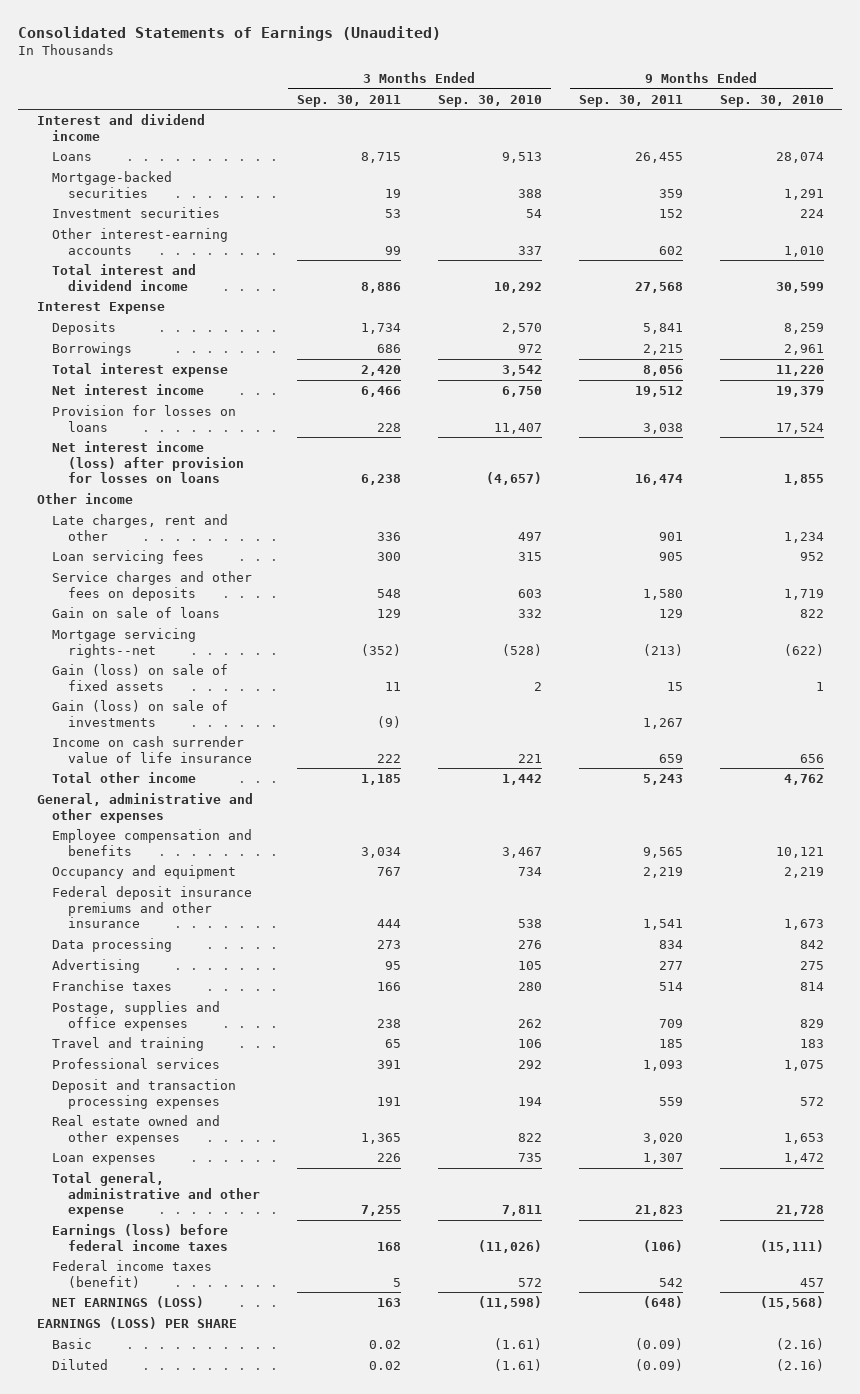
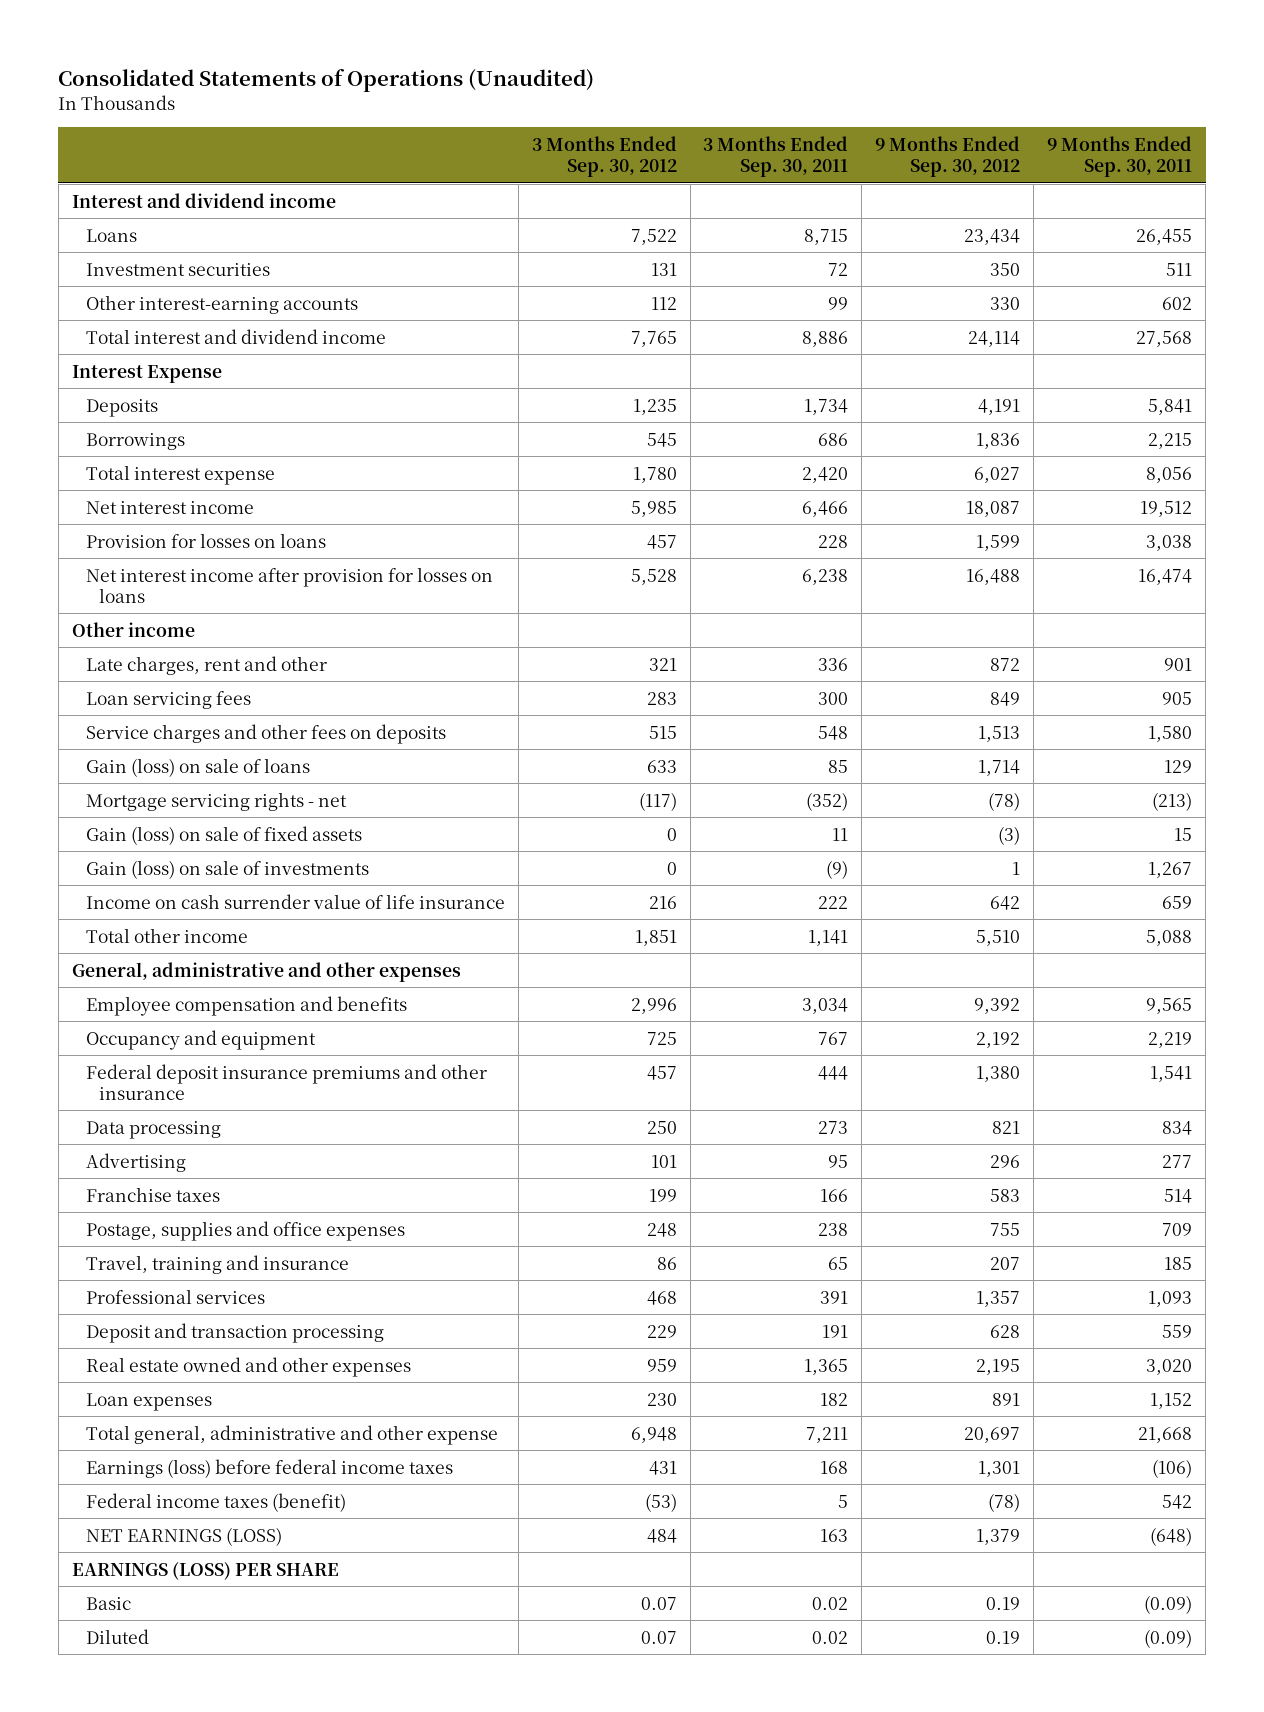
- Consolidated Statements of Earnings (Unaudited)
+ Consolidated Statements of Operations (Unaudited)
- | 3 Months Ended Sep. 30, 2011 | 3 Months Ended Sep. 30, 2010 | 9 Months Ended Sep. 30, 2011 | 9 Months Ended Sep. 30, 2010
+ | 3 Months Ended Sep. 30, 2012 | 3 Months Ended Sep. 30, 2011 | 9 Months Ended Sep. 30, 2012 | 9 Months Ended Sep. 30, 2011
- Mortgage-backed securities | 19 | 388 | 359 | 1,291
- Investment securities | 53 | 54 | 152 | 224
+ Investment securities | 131 | 72 | 350 | 511
- Net interest income (loss) after provision for losses on loans | 6,238 | (4,657) | 16,474 | 1,855
+ Net interest income after provision for losses on loans | 5,528 | 6,238 | 16,488 | 16,474
- Gain on sale of loans | 129 | 332 | 129 | 822
- Mortgage servicing rights--net | (352) | (528) | (213) | (622)
+ Gain (loss) on sale of loans | 633 | 85 | 1,714 | 129
+ Mortgage servicing rights - net | (117) | (352) | (78) | (213)
- Total other income | 1,185 | 1,442 | 5,243 | 4,762
+ Total other income | 1,851 | 1,141 | 5,510 | 5,088
- Travel and training | 65 | 106 | 185 | 183
+ Travel, training and insurance | 86 | 65 | 207 | 185
- Deposit and transaction processing expenses | 191 | 194 | 559 | 572
+ Deposit and transaction processing | 229 | 191 | 628 | 559
- Loan expenses | 226 | 735 | 1,307 | 1,472
- Total general, administrative and other expense | 7,255 | 7,811 | 21,823 | 21,728
+ Loan expenses | 230 | 182 | 891 | 1,152
+ Total general, administrative and other expense | 6,948 | 7,211 | 20,697 | 21,668

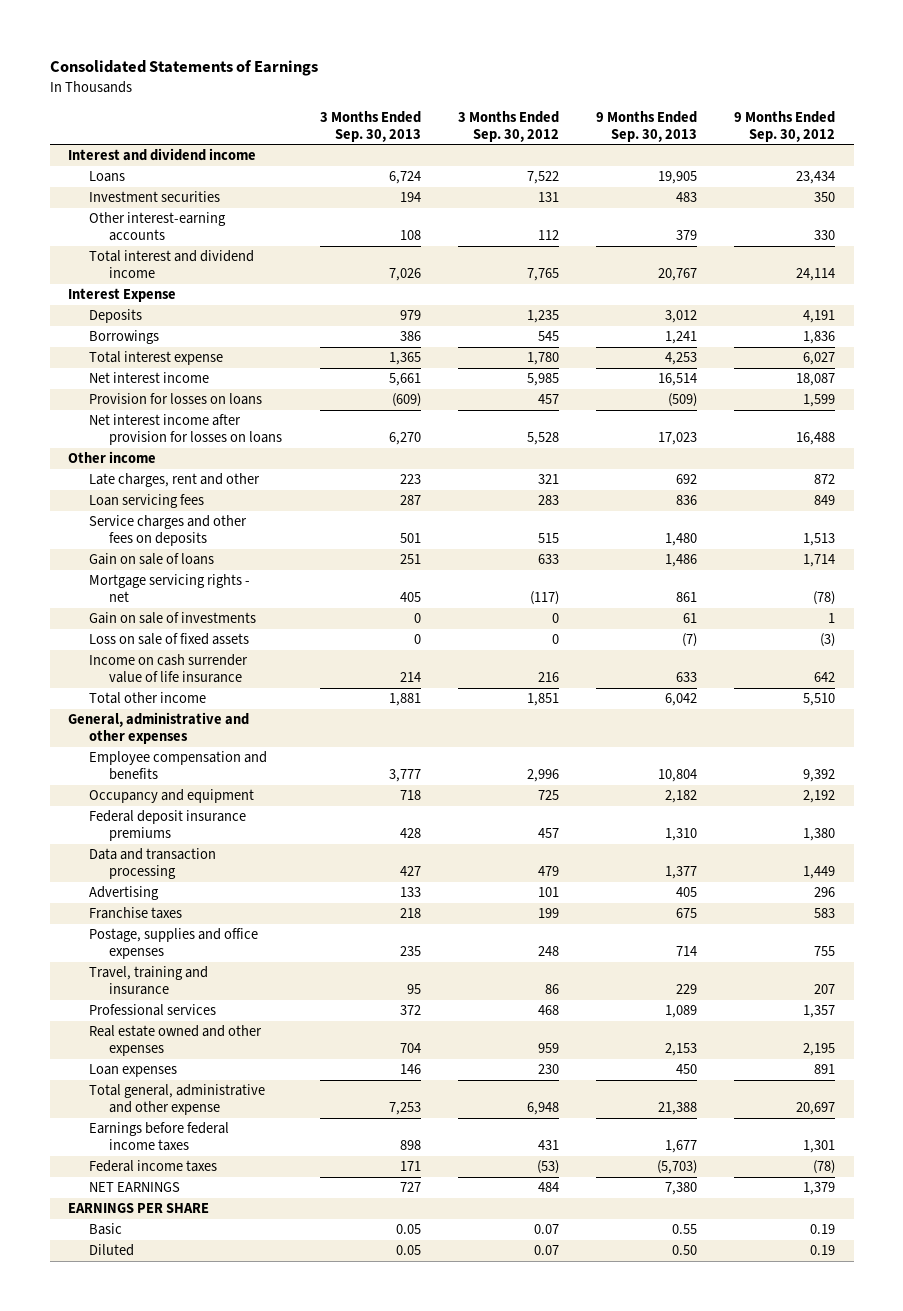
- Consolidated Statements of Operations (Unaudited)
+ Consolidated Statements of Earnings
- | 3 Months Ended Sep. 30, 2012 | 3 Months Ended Sep. 30, 2011 | 9 Months Ended Sep. 30, 2012 | 9 Months Ended Sep. 30, 2011
+ | 3 Months Ended Sep. 30, 2013 | 3 Months Ended Sep. 30, 2012 | 9 Months Ended Sep. 30, 2013 | 9 Months Ended Sep. 30, 2012
- Gain (loss) on sale of loans | 633 | 85 | 1,714 | 129
+ Gain on sale of loans | 251 | 633 | 1,486 | 1,714
- Gain (loss) on sale of fixed assets | 0 | 11 | (3) | 15
- Gain (loss) on sale of investments | 0 | (9) | 1 | 1,267
+ Gain on sale of investments | 0 | 0 | 61 | 1
+ Loss on sale of fixed assets | 0 | 0 | (7) | (3)
- Federal deposit insurance premiums and other insurance | 457 | 444 | 1,380 | 1,541
- Data processing | 250 | 273 | 821 | 834
+ Federal deposit insurance premiums | 428 | 457 | 1,310 | 1,380
+ Data and transaction processing | 427 | 479 | 1,377 | 1,449
- Deposit and transaction processing | 229 | 191 | 628 | 559
- Earnings (loss) before federal income taxes | 431 | 168 | 1,301 | (106)
- Federal income taxes (benefit) | (53) | 5 | (78) | 542
- NET EARNINGS (LOSS) | 484 | 163 | 1,379 | (648)
- EARNINGS (LOSS) PER SHARE
+ Earnings before federal income taxes | 898 | 431 | 1,677 | 1,301
+ Federal income taxes | 171 | (53) | (5,703) | (78)
+ NET EARNINGS | 727 | 484 | 7,380 | 1,379
+ EARNINGS PER SHARE

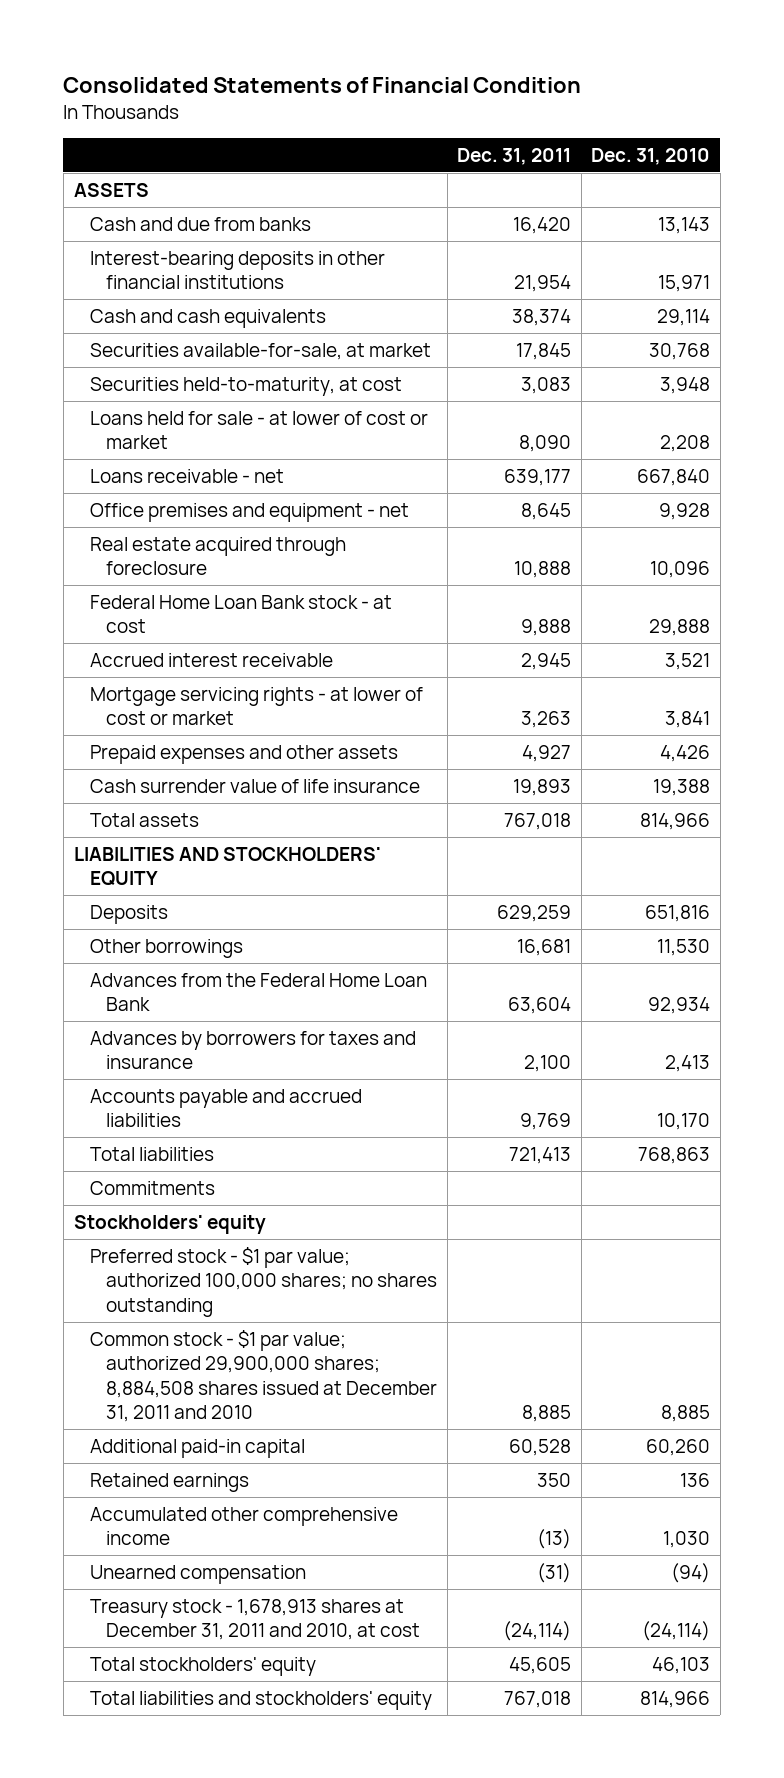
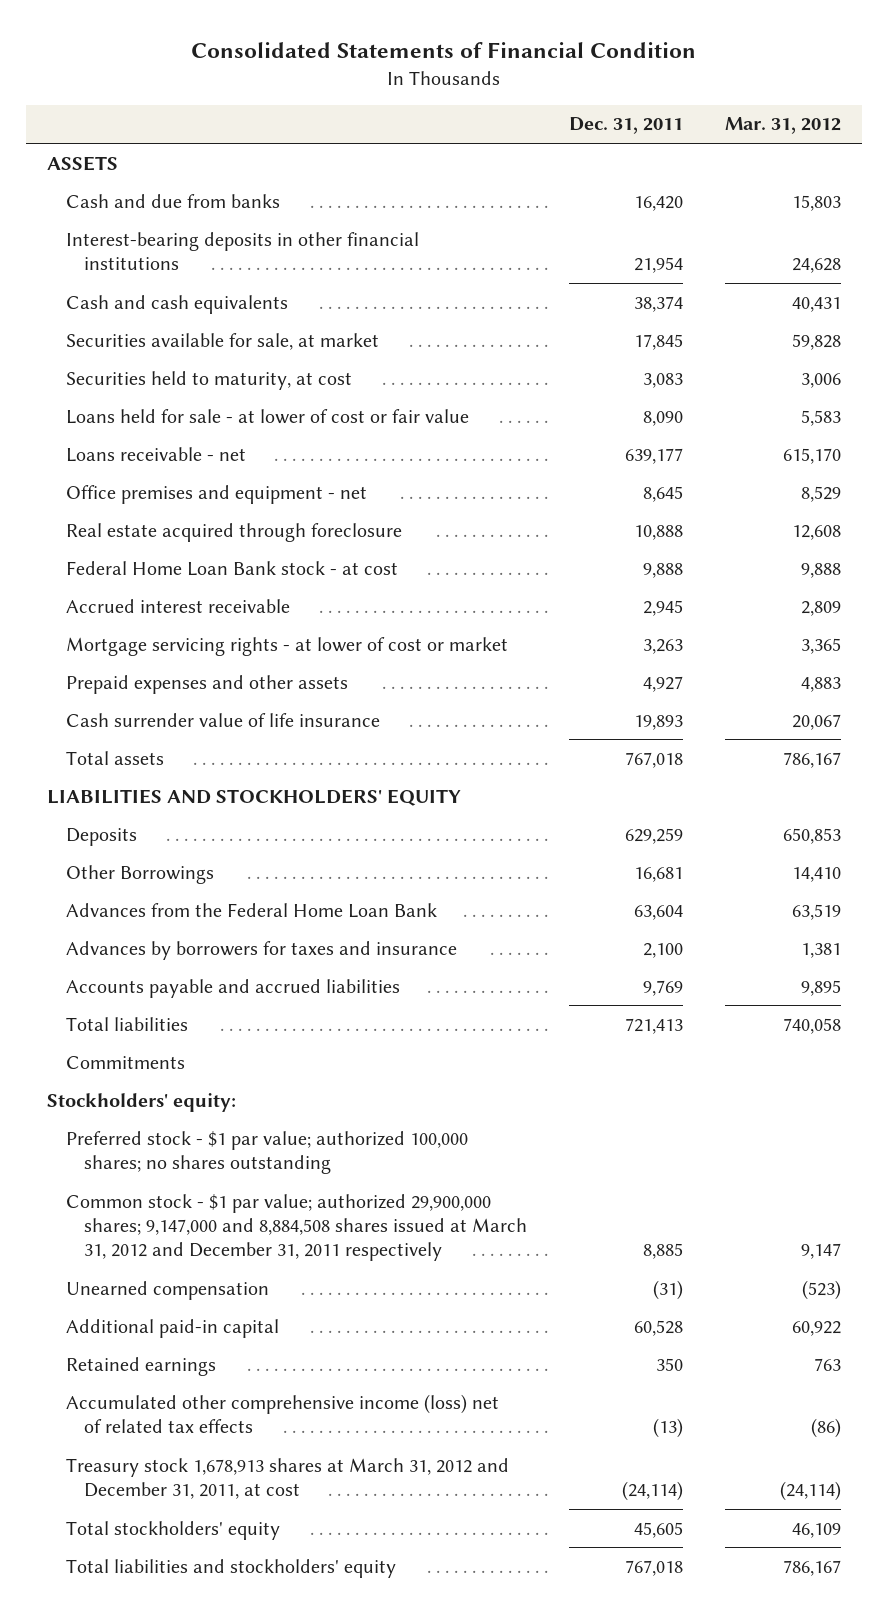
- | Dec. 31, 2011 | Dec. 31, 2010
+ | Dec. 31, 2011 | Mar. 31, 2012
- Securities available-for-sale, at market | 17,845 | 30,768
- Securities held-to-maturity, at cost | 3,083 | 3,948
- Loans held for sale - at lower of cost or market | 8,090 | 2,208
+ Securities available for sale, at market | 17,845 | 59,828
+ Securities held to maturity, at cost | 3,083 | 3,006
+ Loans held for sale - at lower of cost or fair value | 8,090 | 5,583
- Other borrowings | 16,681 | 11,530
+ Other Borrowings | 16,681 | 14,410
- Stockholders' equity
+ Stockholders' equity:
- Common stock - $1 par value; authorized 29,900,000 shares; 8,884,508 shares issued at December 31, 2011 and 2010 | 8,885 | 8,885
+ Common stock - $1 par value; authorized 29,900,000 shares; 9,147,000 and 8,884,508 shares issued at March 31, 2012 and December 31, 2011 respectively | 8,885 | 9,147
moved up: Unearned compensation | (31) | (523)
- Accumulated other comprehensive income | (13) | 1,030
- Treasury stock - 1,678,913 shares at December 31, 2011 and 2010, at cost | (24,114) | (24,114)
+ Accumulated other comprehensive income (loss) net of related tax effects | (13) | (86)
+ Treasury stock 1,678,913 shares at March 31, 2012 and December 31, 2011, at cost | (24,114) | (24,114)

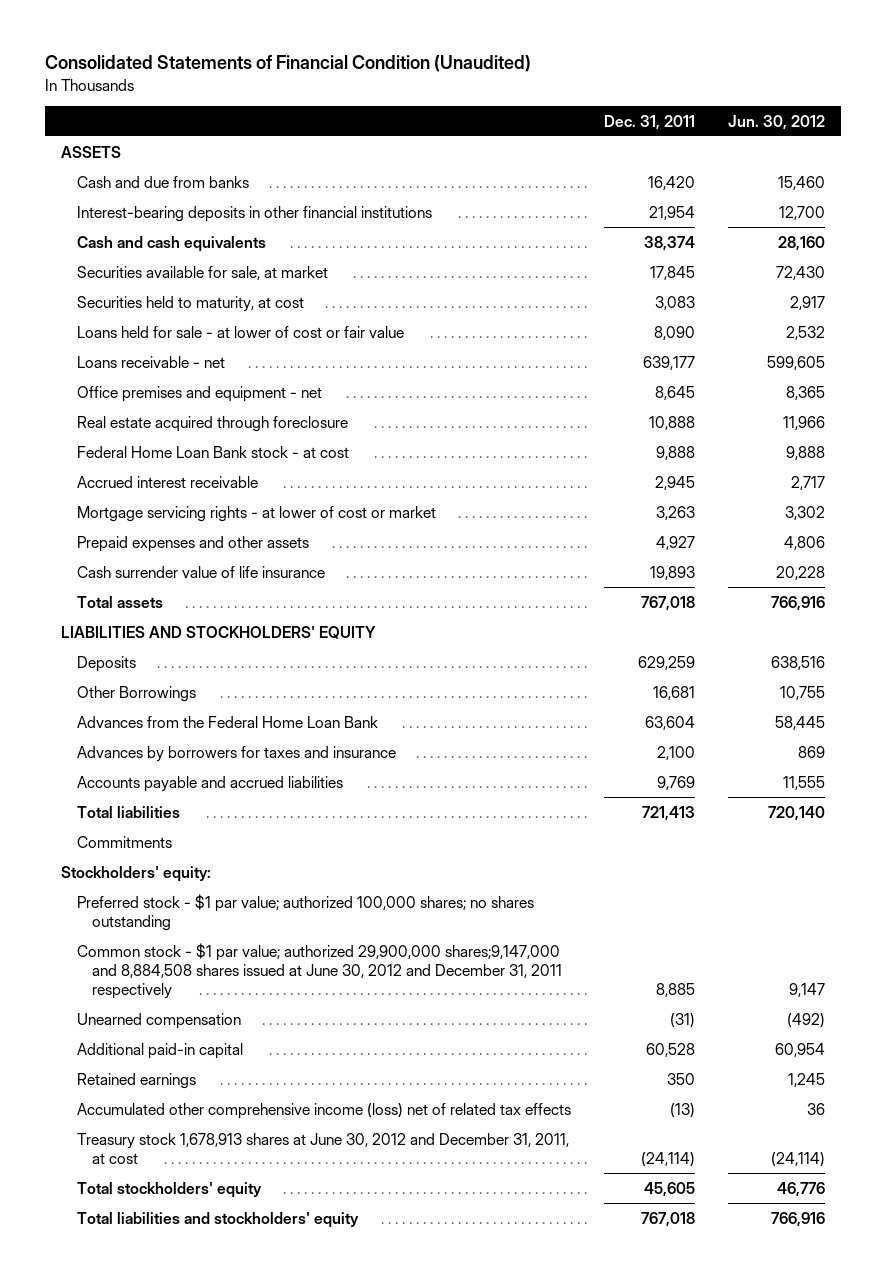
- Consolidated Statements of Financial Condition
+ Consolidated Statements of Financial Condition (Unaudited)
- | Dec. 31, 2011 | Mar. 31, 2012
+ | Dec. 31, 2011 | Jun. 30, 2012
- Common stock - $1 par value; authorized 29,900,000 shares; 9,147,000 and 8,884,508 shares issued at March 31, 2012 and December 31, 2011 respectively | 8,885 | 9,147
+ Common stock - $1 par value; authorized 29,900,000 shares;9,147,000 and 8,884,508 shares issued at June 30, 2012 and December 31, 2011 respectively | 8,885 | 9,147
- Treasury stock 1,678,913 shares at March 31, 2012 and December 31, 2011, at cost | (24,114) | (24,114)
+ Treasury stock 1,678,913 shares at June 30, 2012 and December 31, 2011, at cost | (24,114) | (24,114)

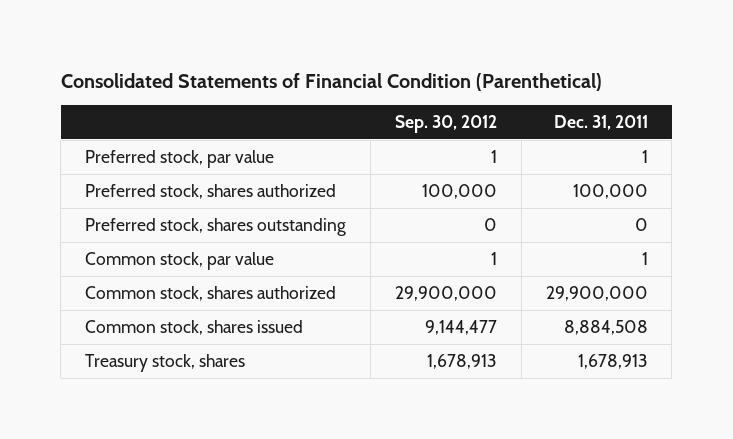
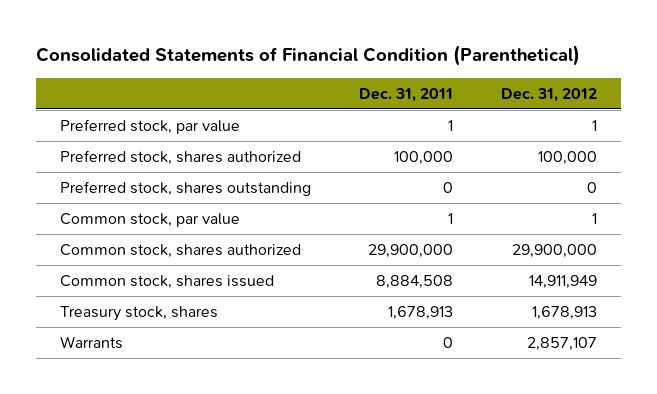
- | Sep. 30, 2012 | Dec. 31, 2011
+ | Dec. 31, 2011 | Dec. 31, 2012
+ Warrants | 0 | 2,857,107

